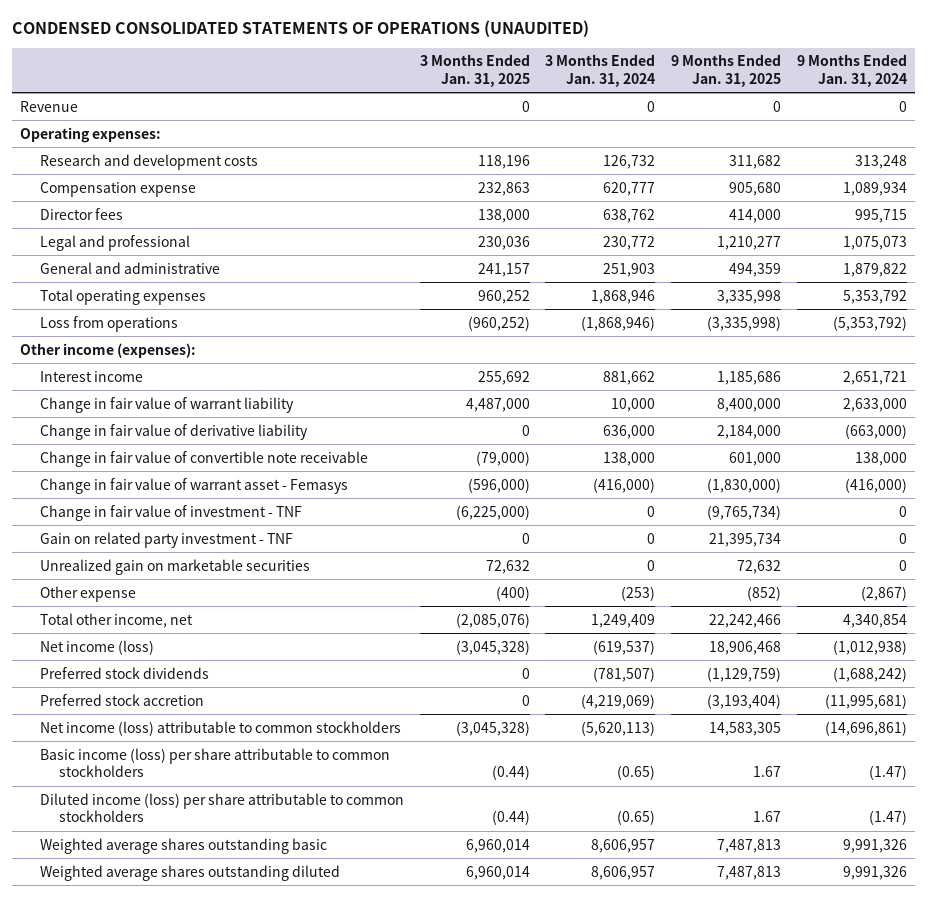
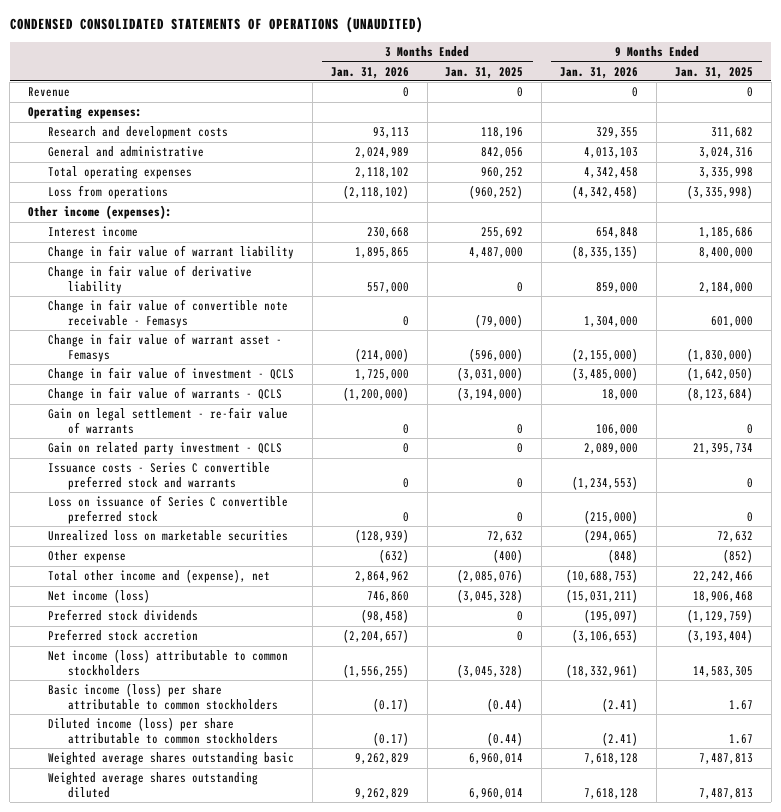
- | 3 Months Ended Jan. 31, 2025 | 3 Months Ended Jan. 31, 2024 | 9 Months Ended Jan. 31, 2025 | 9 Months Ended Jan. 31, 2024
+ | 3 Months Ended Jan. 31, 2026 | 3 Months Ended Jan. 31, 2025 | 9 Months Ended Jan. 31, 2026 | 9 Months Ended Jan. 31, 2025
- Compensation expense | 232,863 | 620,777 | 905,680 | 1,089,934
- Director fees | 138,000 | 638,762 | 414,000 | 995,715
- Legal and professional | 230,036 | 230,772 | 1,210,277 | 1,075,073
- General and administrative | 241,157 | 251,903 | 494,359 | 1,879,822
+ General and administrative | 2,024,989 | 842,056 | 4,013,103 | 3,024,316
- Change in fair value of convertible note receivable | (79,000) | 138,000 | 601,000 | 138,000
+ Change in fair value of convertible note receivable - Femasys | 0 | (79,000) | 1,304,000 | 601,000
- Change in fair value of investment - TNF | (6,225,000) | 0 | (9,765,734) | 0
- Gain on related party investment - TNF | 0 | 0 | 21,395,734 | 0
- Unrealized gain on marketable securities | 72,632 | 0 | 72,632 | 0
+ Change in fair value of investment - QCLS | 1,725,000 | (3,031,000) | (3,485,000) | (1,642,050)
+ Change in fair value of warrants - QCLS | (1,200,000) | (3,194,000) | 18,000 | (8,123,684)
+ Gain on legal settlement - re-fair value of warrants | 0 | 0 | 106,000 | 0
+ Gain on related party investment - QCLS | 0 | 0 | 2,089,000 | 21,395,734
+ Issuance costs - Series C convertible preferred stock and warrants | 0 | 0 | (1,234,553) | 0
+ Loss on issuance of Series C convertible preferred stock | 0 | 0 | (215,000) | 0
+ Unrealized loss on marketable securities | (128,939) | 72,632 | (294,065) | 72,632
- Total other income, net | (2,085,076) | 1,249,409 | 22,242,466 | 4,340,854
+ Total other income and (expense), net | 2,864,962 | (2,085,076) | (10,688,753) | 22,242,466

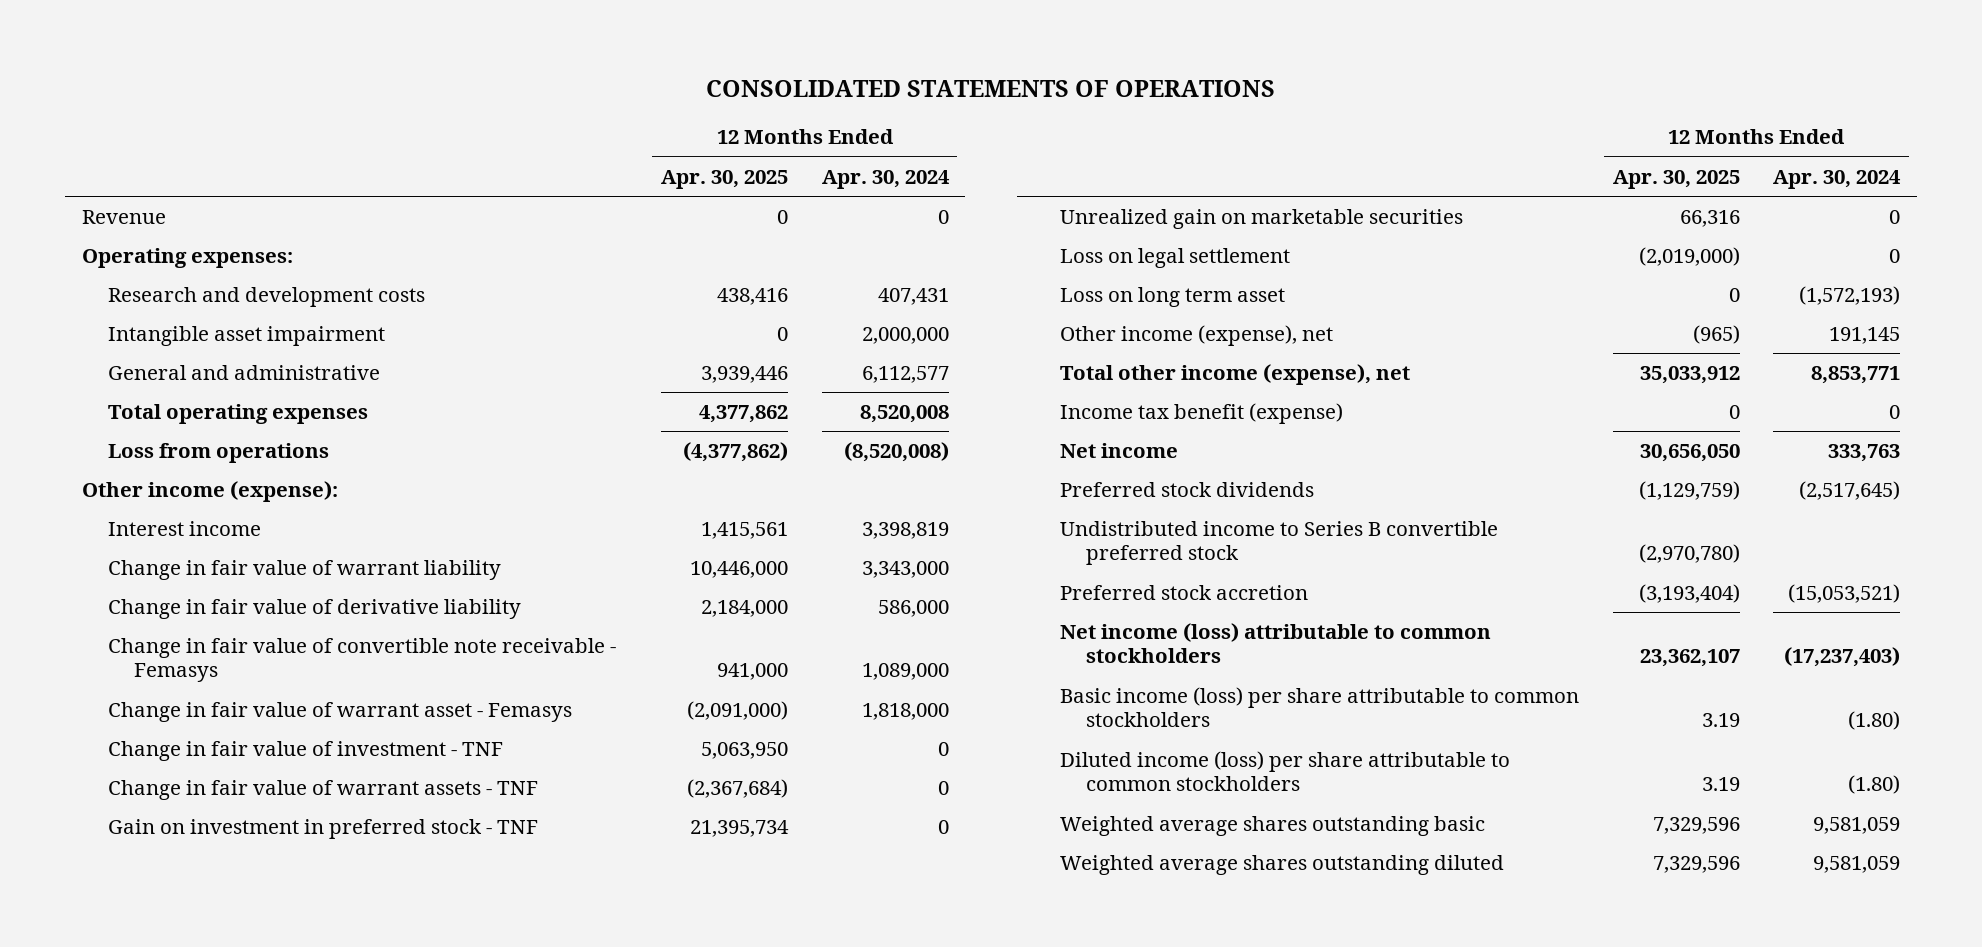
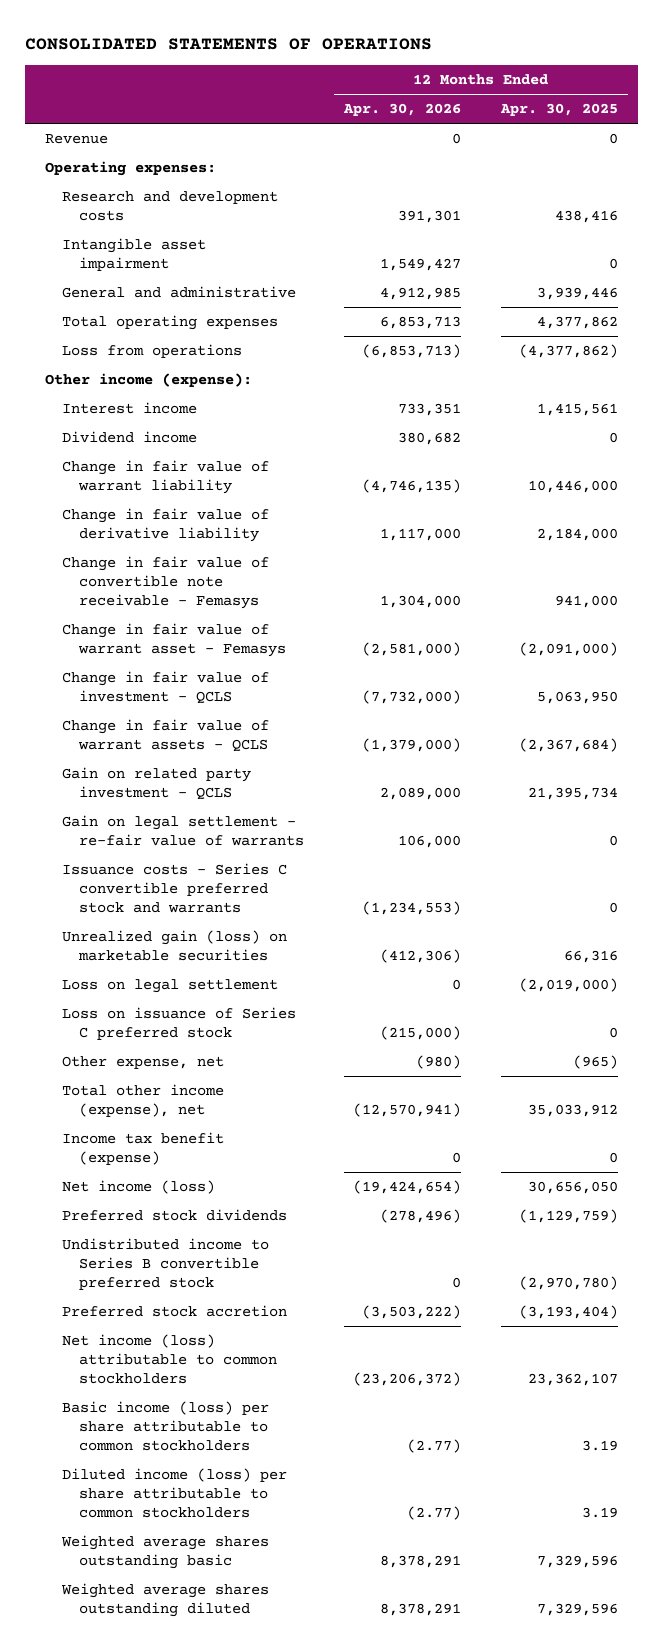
- | 12 Months Ended Apr. 30, 2025 | 12 Months Ended Apr. 30, 2024
+ | 12 Months Ended Apr. 30, 2026 | 12 Months Ended Apr. 30, 2025
+ Dividend income | 380,682 | 0
- Change in fair value of investment - TNF | 5,063,950 | 0
- Change in fair value of warrant assets - TNF | (2,367,684) | 0
- Gain on investment in preferred stock - TNF | 21,395,734 | 0
- Unrealized gain on marketable securities | 66,316 | 0
+ Change in fair value of investment - QCLS | (7,732,000) | 5,063,950
+ Change in fair value of warrant assets - QCLS | (1,379,000) | (2,367,684)
+ Gain on related party investment - QCLS | 2,089,000 | 21,395,734
+ Gain on legal settlement - re-fair value of warrants | 106,000 | 0
+ Issuance costs - Series C convertible preferred stock and warrants | (1,234,553) | 0
+ Unrealized gain (loss) on marketable securities | (412,306) | 66,316
- Loss on long term asset | 0 | (1,572,193)
- Other income (expense), net | (965) | 191,145
+ Loss on issuance of Series C preferred stock | (215,000) | 0
+ Other expense, net | (980) | (965)
- Net income | 30,656,050 | 333,763
+ Net income (loss) | (19,424,654) | 30,656,050

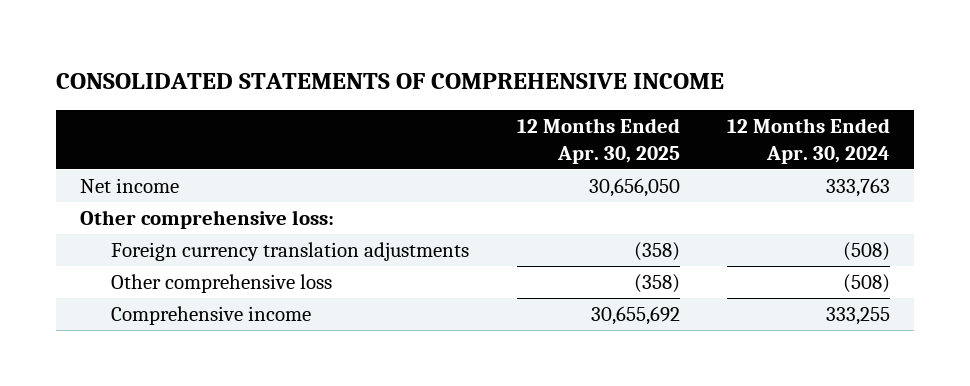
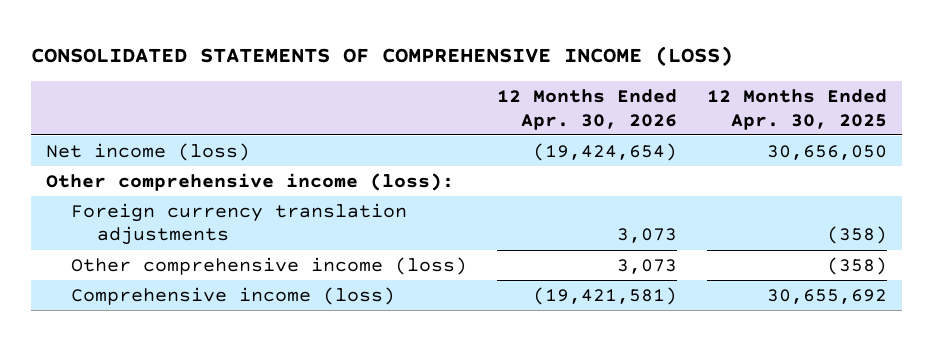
- CONSOLIDATED STATEMENTS OF COMPREHENSIVE INCOME
+ CONSOLIDATED STATEMENTS OF COMPREHENSIVE INCOME (LOSS)
- | 12 Months Ended Apr. 30, 2025 | 12 Months Ended Apr. 30, 2024
+ | 12 Months Ended Apr. 30, 2026 | 12 Months Ended Apr. 30, 2025
- Net income | 30,656,050 | 333,763
- Other comprehensive loss:
+ Net income (loss) | (19,424,654) | 30,656,050
+ Other comprehensive income (loss):
- Other comprehensive loss | (358) | (508)
- Comprehensive income | 30,655,692 | 333,255
+ Other comprehensive income (loss) | 3,073 | (358)
+ Comprehensive income (loss) | (19,421,581) | 30,655,692

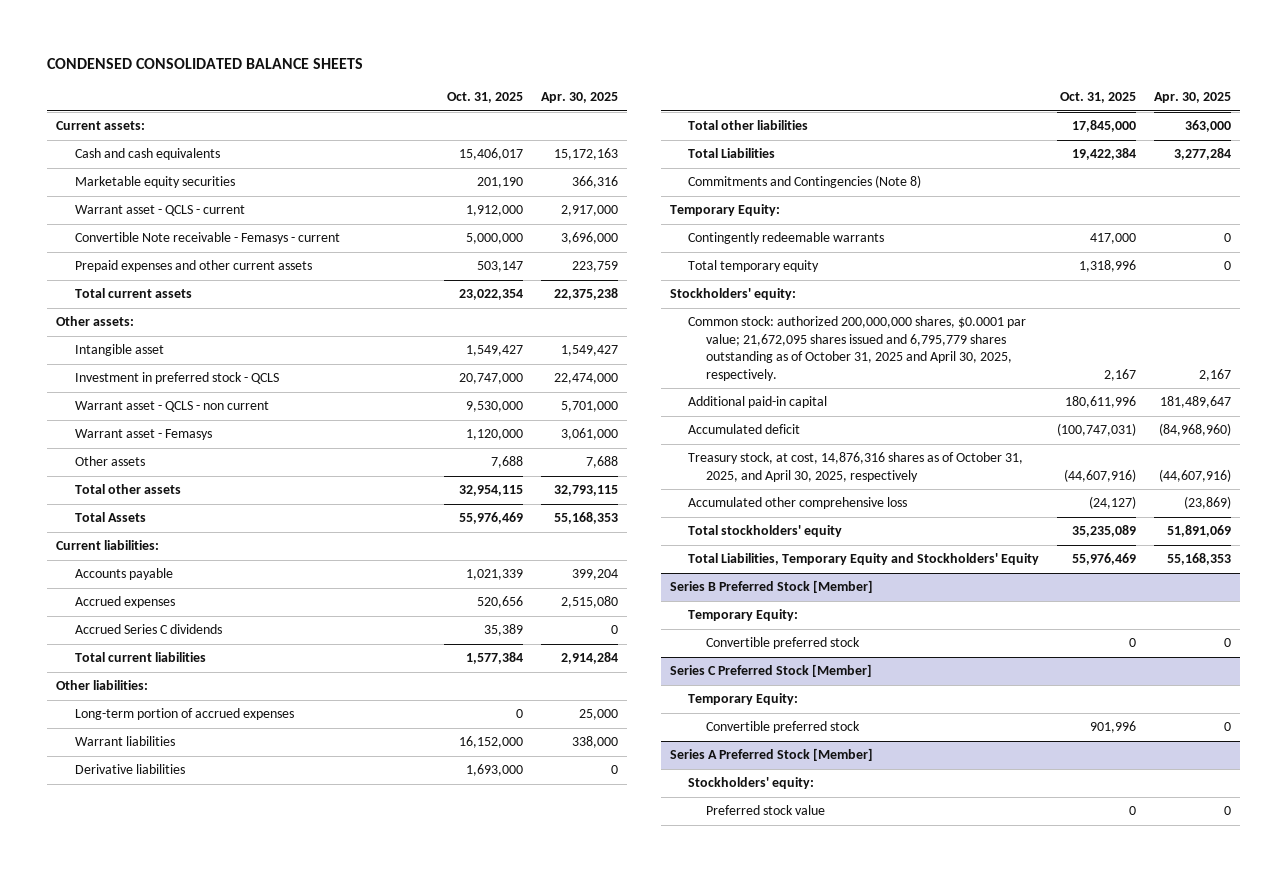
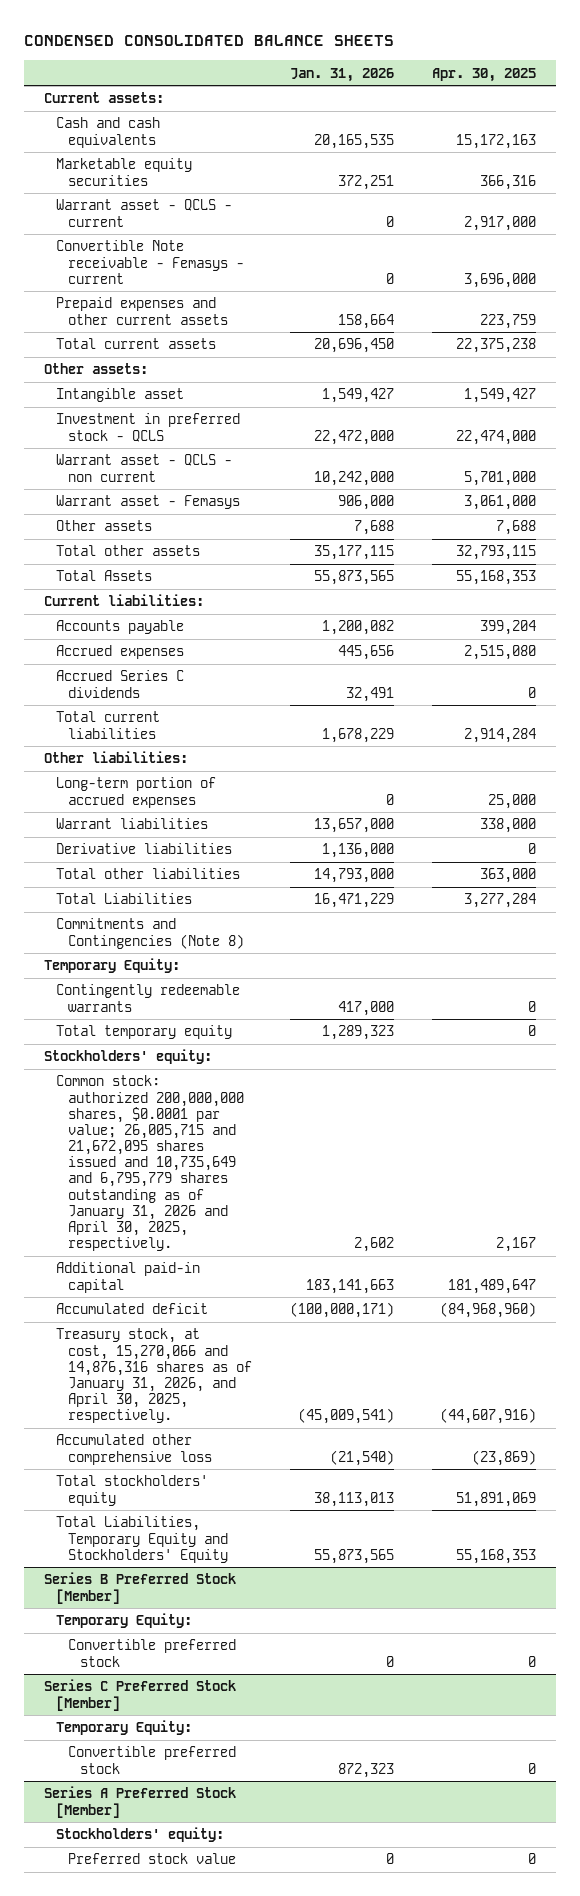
- | Oct. 31, 2025 | Apr. 30, 2025
+ | Jan. 31, 2026 | Apr. 30, 2025
- Common stock: authorized 200,000,000 shares, $0.0001 par value; 21,672,095 shares issued and 6,795,779 shares outstanding as of October 31, 2025 and April 30, 2025, respectively. | 2,167 | 2,167
+ Common stock: authorized 200,000,000 shares, $0.0001 par value; 26,005,715 and 21,672,095 shares issued and 10,735,649 and 6,795,779 shares outstanding as of January 31, 2026 and April 30, 2025, respectively. | 2,602 | 2,167
- Treasury stock, at cost, 14,876,316 shares as of October 31, 2025, and April 30, 2025, respectively | (44,607,916) | (44,607,916)
+ Treasury stock, at cost, 15,270,066 and 14,876,316 shares as of January 31, 2026, and April 30, 2025, respectively. | (45,009,541) | (44,607,916)

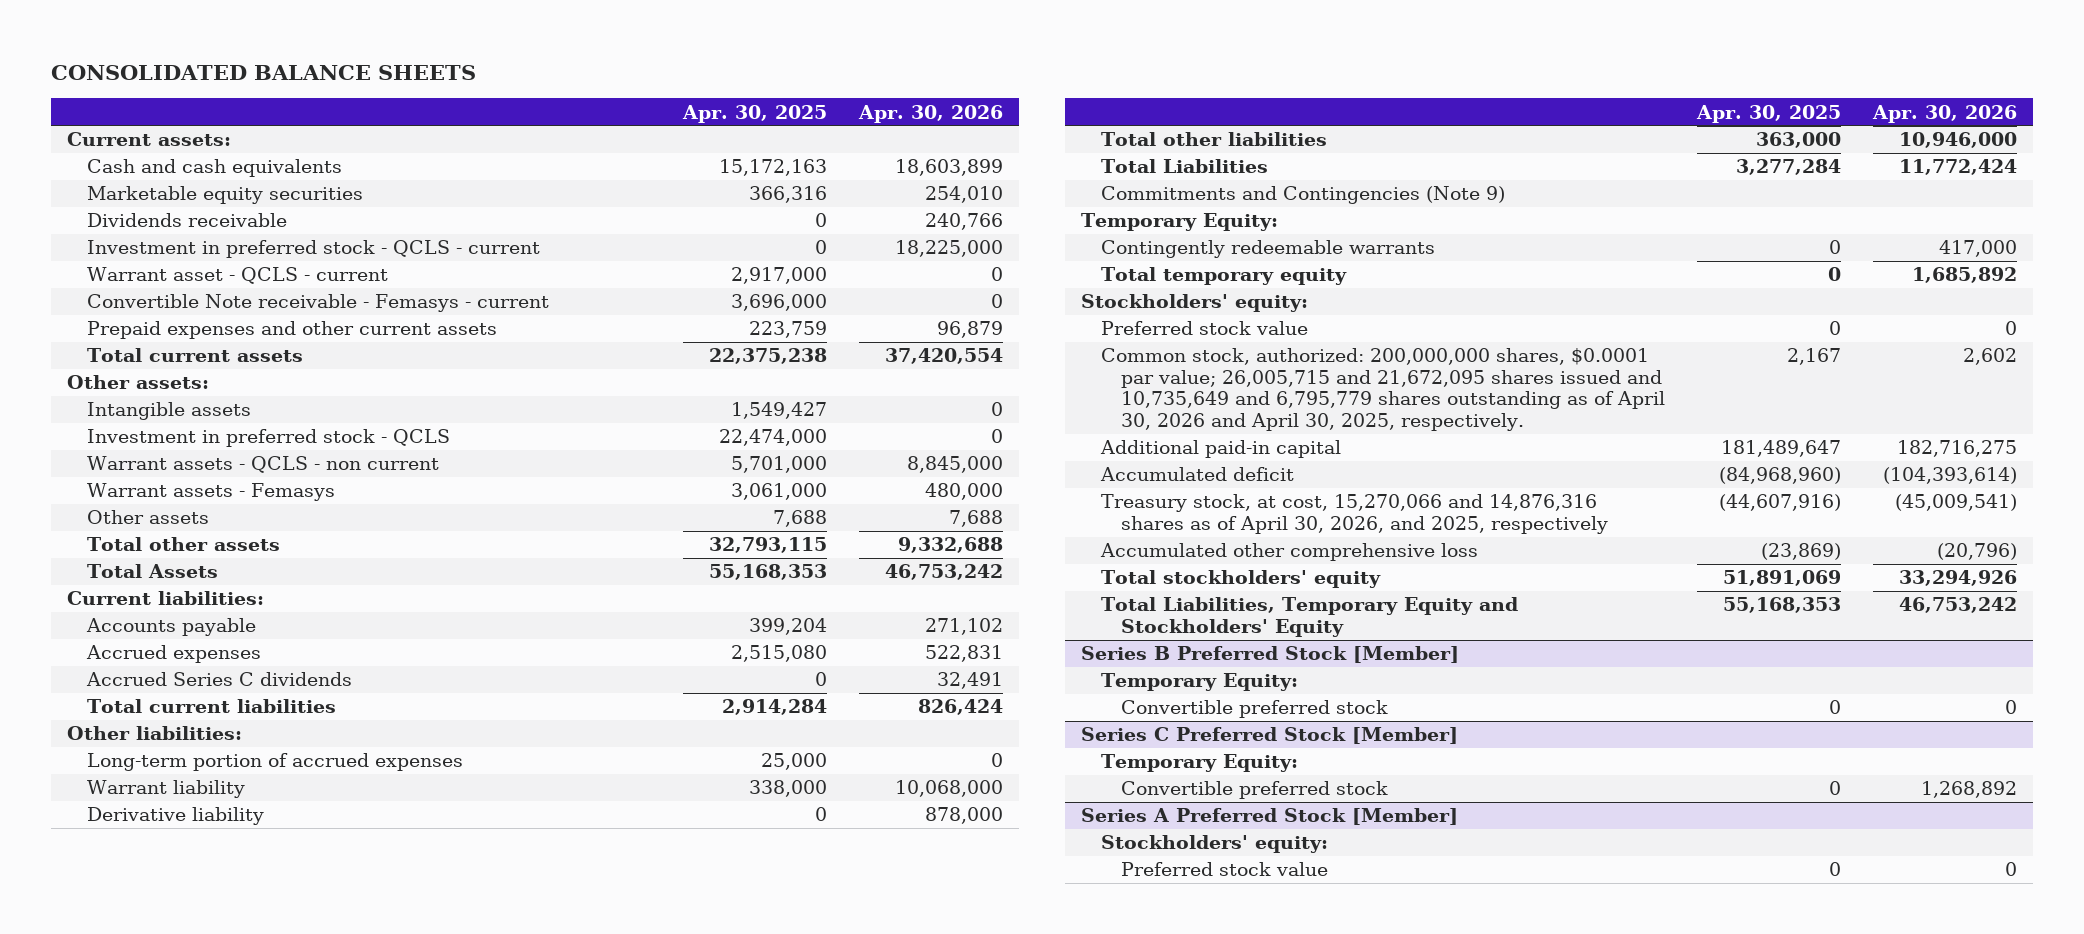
- CONDENSED CONSOLIDATED BALANCE SHEETS
+ CONSOLIDATED BALANCE SHEETS
- | Jan. 31, 2026 | Apr. 30, 2025
+ | Apr. 30, 2025 | Apr. 30, 2026
+ Dividends receivable | 0 | 240,766
+ Investment in preferred stock - QCLS - current | 0 | 18,225,000
- Intangible asset | 1,549,427 | 1,549,427
+ Intangible assets | 1,549,427 | 0
- Warrant asset - QCLS - non current | 10,242,000 | 5,701,000
- Warrant asset - Femasys | 906,000 | 3,061,000
+ Warrant assets - QCLS - non current | 5,701,000 | 8,845,000
+ Warrant assets - Femasys | 3,061,000 | 480,000
- Warrant liabilities | 13,657,000 | 338,000
- Derivative liabilities | 1,136,000 | 0
+ Warrant liability | 338,000 | 10,068,000
+ Derivative liability | 0 | 878,000
- Commitments and Contingencies (Note 8)
+ Commitments and Contingencies (Note 9)
- Common stock: authorized 200,000,000 shares, $0.0001 par value; 26,005,715 and 21,672,095 shares issued and 10,735,649 and 6,795,779 shares outstanding as of January 31, 2026 and April 30, 2025, respectively. | 2,602 | 2,167
+ Preferred stock value | 0 | 0
+ Common stock, authorized: 200,000,000 shares, $0.0001 par value; 26,005,715 and 21,672,095 shares issued and 10,735,649 and 6,795,779 shares outstanding as of April 30, 2026 and April 30, 2025, respectively. | 2,167 | 2,602
- Treasury stock, at cost, 15,270,066 and 14,876,316 shares as of January 31, 2026, and April 30, 2025, respectively. | (45,009,541) | (44,607,916)
+ Treasury stock, at cost, 15,270,066 and 14,876,316 shares as of April 30, 2026, and 2025, respectively | (44,607,916) | (45,009,541)

